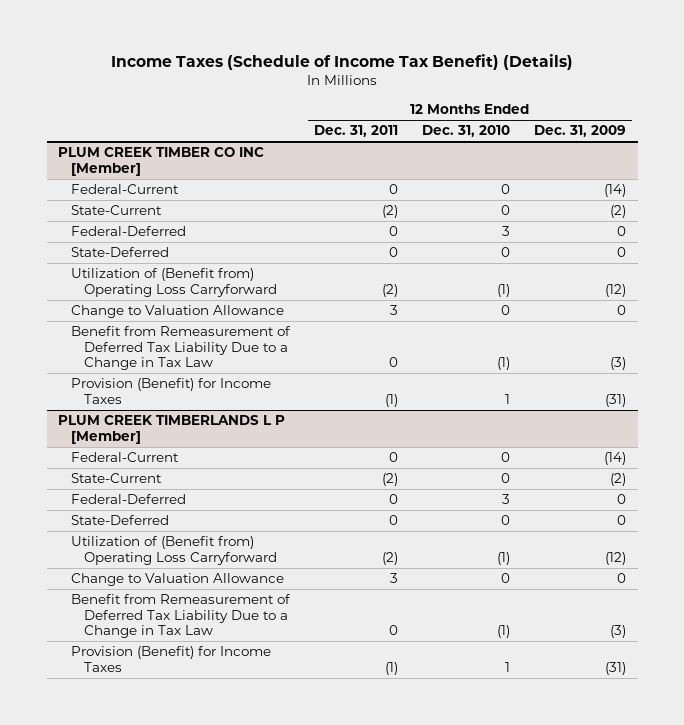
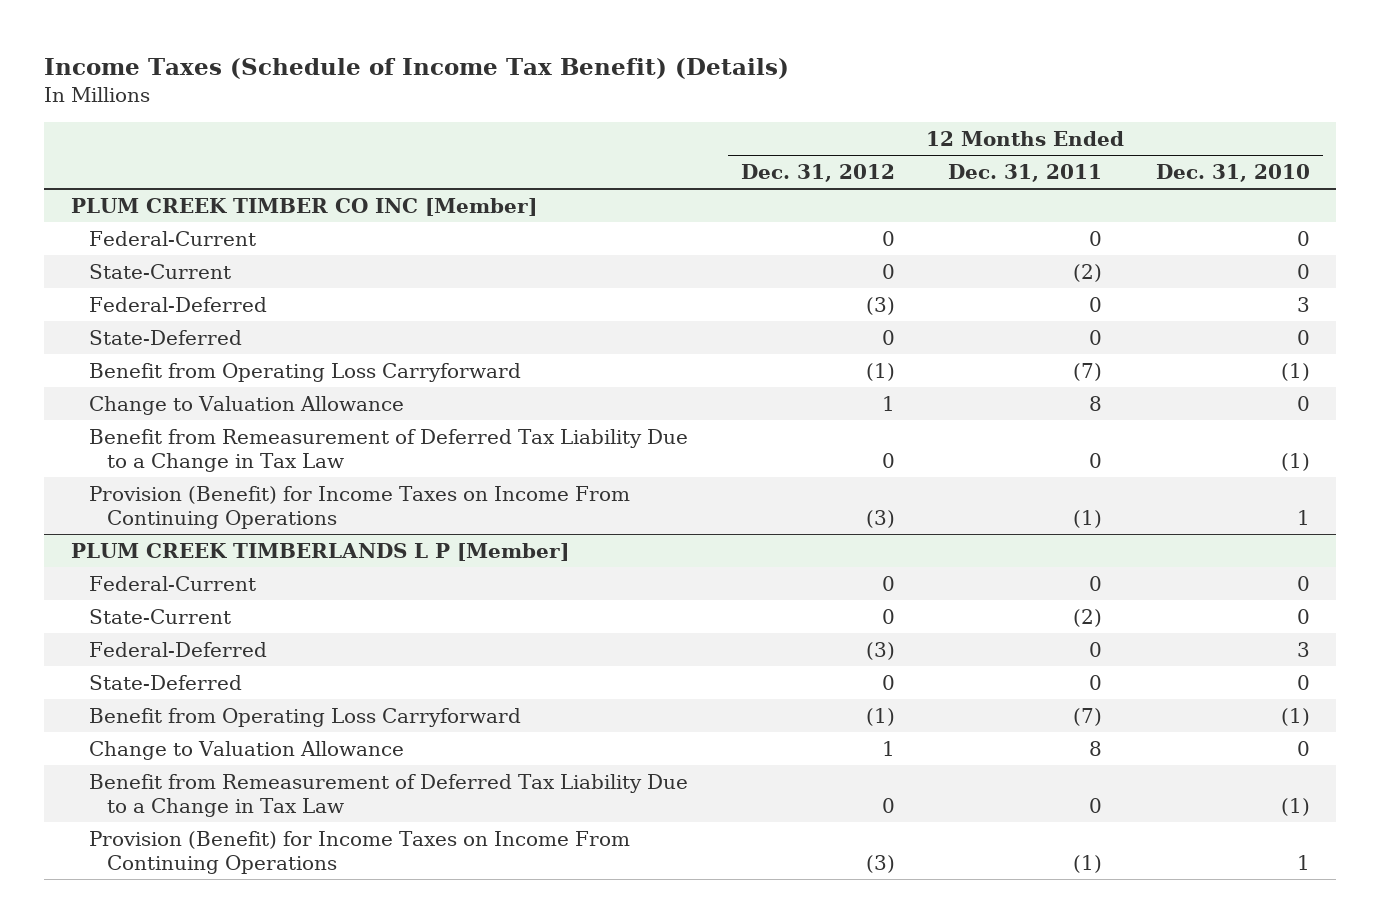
- | 12 Months Ended Dec. 31, 2011 | 12 Months Ended Dec. 31, 2010 | 12 Months Ended Dec. 31, 2009
+ | 12 Months Ended Dec. 31, 2012 | 12 Months Ended Dec. 31, 2011 | 12 Months Ended Dec. 31, 2010
@ PLUM CREEK TIMBER CO INC [Member]
- Utilization of (Benefit from) Operating Loss Carryforward | (2) | (1) | (12)
- Change to Valuation Allowance | 3 | 0 | 0
+ Benefit from Operating Loss Carryforward | (1) | (7) | (1)
+ Change to Valuation Allowance | 1 | 8 | 0
- Provision (Benefit) for Income Taxes | (1) | 1 | (31)
+ Provision (Benefit) for Income Taxes on Income From Continuing Operations | (3) | (1) | 1
@ PLUM CREEK TIMBERLANDS L P [Member]
- Utilization of (Benefit from) Operating Loss Carryforward | (2) | (1) | (12)
- Change to Valuation Allowance | 3 | 0 | 0
+ Benefit from Operating Loss Carryforward | (1) | (7) | (1)
+ Change to Valuation Allowance | 1 | 8 | 0
- Provision (Benefit) for Income Taxes | (1) | 1 | (31)
+ Provision (Benefit) for Income Taxes on Income From Continuing Operations | (3) | (1) | 1

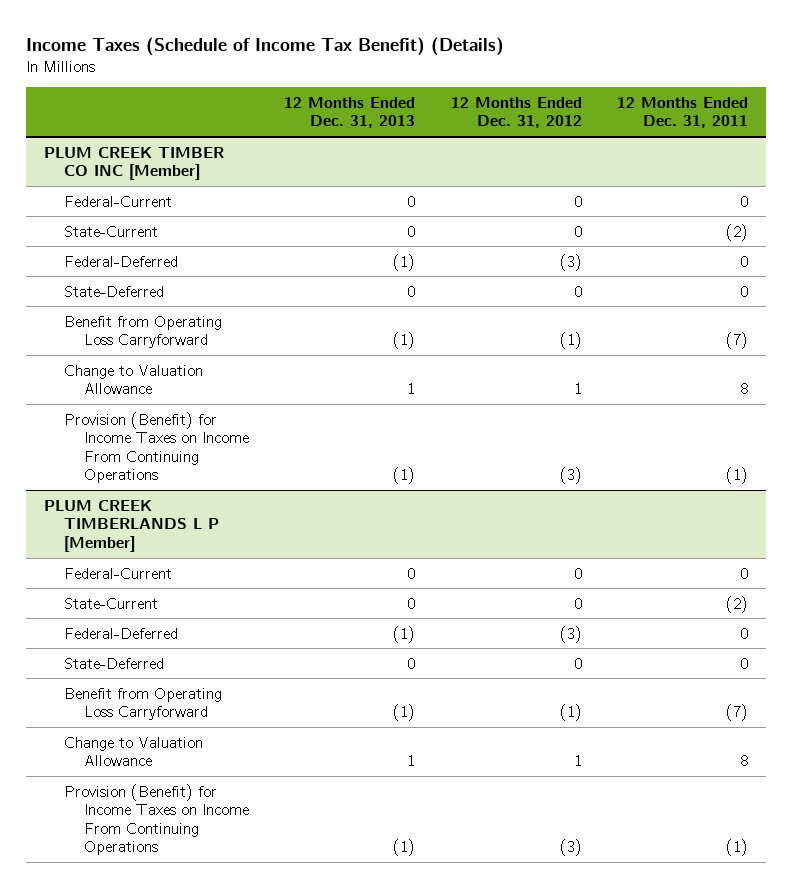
- | 12 Months Ended Dec. 31, 2012 | 12 Months Ended Dec. 31, 2011 | 12 Months Ended Dec. 31, 2010
+ | 12 Months Ended Dec. 31, 2013 | 12 Months Ended Dec. 31, 2012 | 12 Months Ended Dec. 31, 2011
@ PLUM CREEK TIMBER CO INC [Member]
- Benefit from Remeasurement of Deferred Tax Liability Due to a Change in Tax Law | 0 | 0 | (1)
@ PLUM CREEK TIMBERLANDS L P [Member]
- Benefit from Remeasurement of Deferred Tax Liability Due to a Change in Tax Law | 0 | 0 | (1)

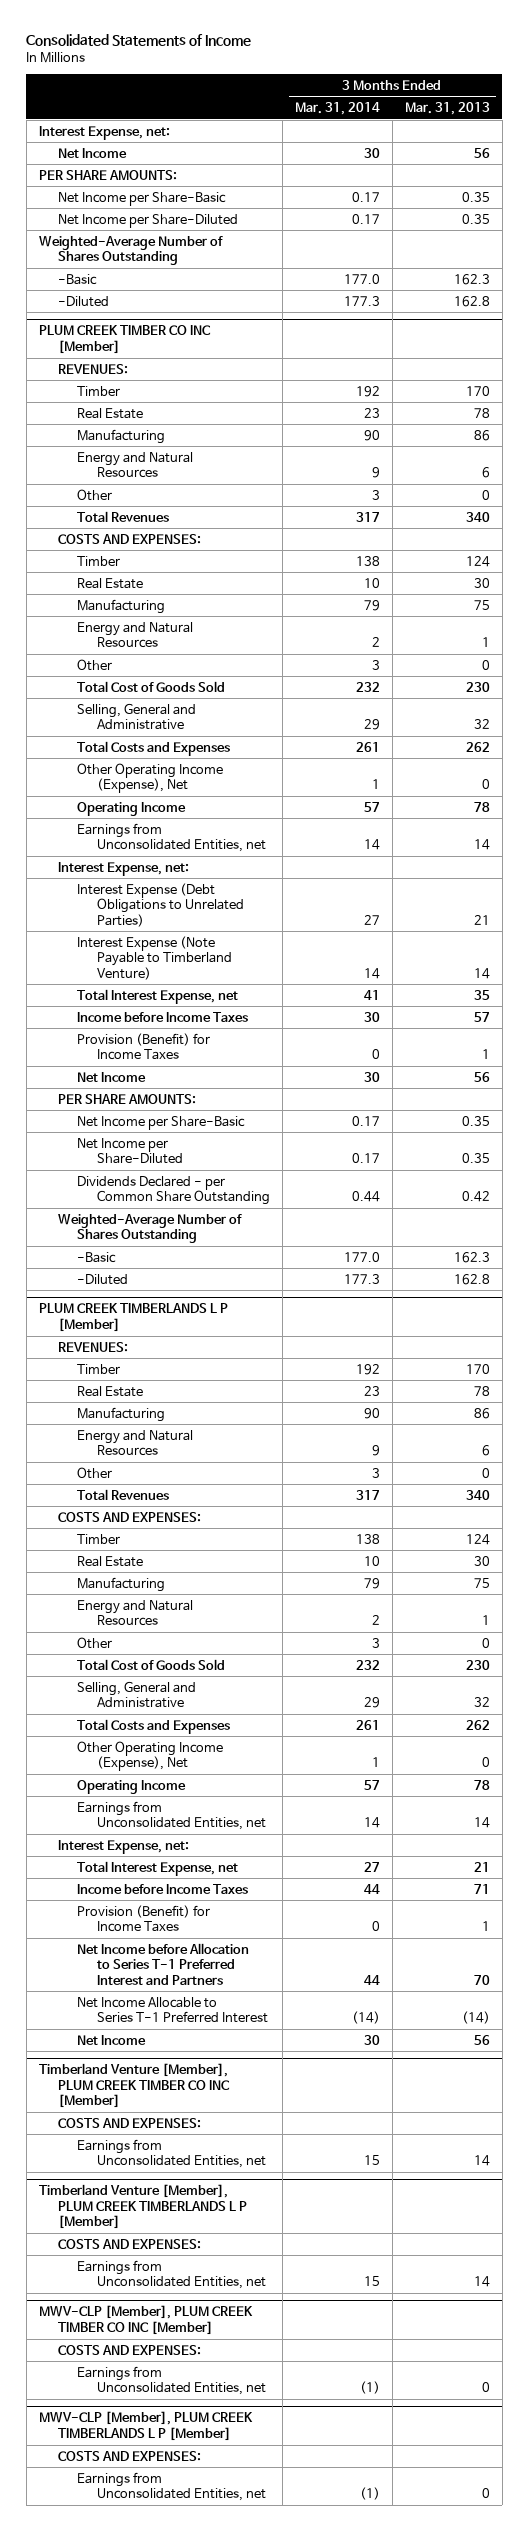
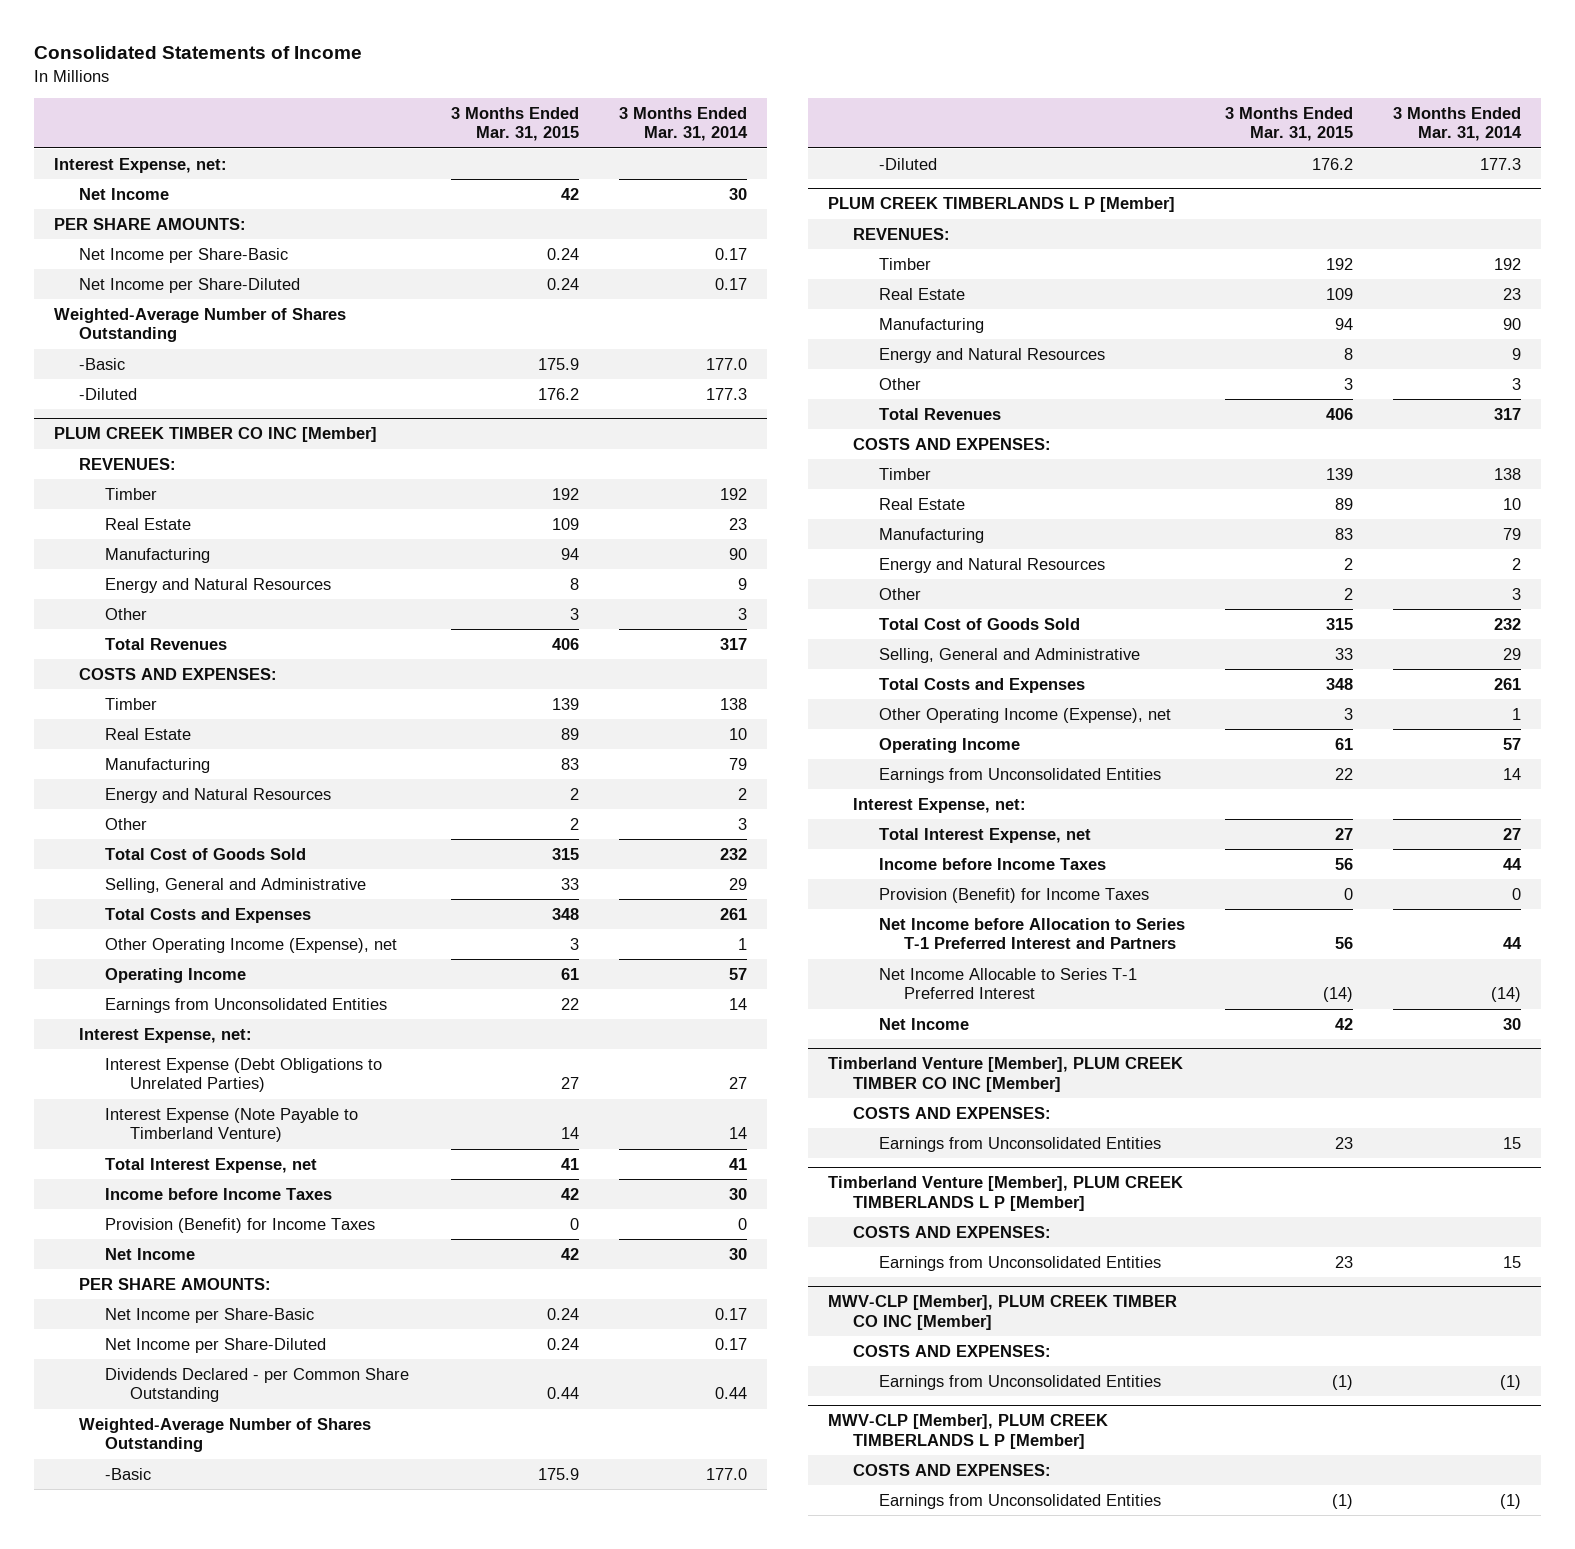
- | 3 Months Ended Mar. 31, 2014 | 3 Months Ended Mar. 31, 2013
+ | 3 Months Ended Mar. 31, 2015 | 3 Months Ended Mar. 31, 2014
@ PLUM CREEK TIMBER CO INC [Member]
- Other Operating Income (Expense), Net | 1 | 0
+ Other Operating Income (Expense), net | 3 | 1
- Earnings from Unconsolidated Entities, net | 14 | 14
+ Earnings from Unconsolidated Entities | 22 | 14
@ PLUM CREEK TIMBERLANDS L P [Member]
- Other Operating Income (Expense), Net | 1 | 0
+ Other Operating Income (Expense), net | 3 | 1
- Earnings from Unconsolidated Entities, net | 14 | 14
+ Earnings from Unconsolidated Entities | 22 | 14
@ Timberland Venture [Member], PLUM CREEK TIMBER CO INC [Member]
- Earnings from Unconsolidated Entities, net | 15 | 14
+ Earnings from Unconsolidated Entities | 23 | 15
@ Timberland Venture [Member], PLUM CREEK TIMBERLANDS L P [Member]
- Earnings from Unconsolidated Entities, net | 15 | 14
+ Earnings from Unconsolidated Entities | 23 | 15
@ MWV-CLP [Member], PLUM CREEK TIMBER CO INC [Member]
- Earnings from Unconsolidated Entities, net | (1) | 0
+ Earnings from Unconsolidated Entities | (1) | (1)
@ MWV-CLP [Member], PLUM CREEK TIMBERLANDS L P [Member]
- Earnings from Unconsolidated Entities, net | (1) | 0
+ Earnings from Unconsolidated Entities | (1) | (1)

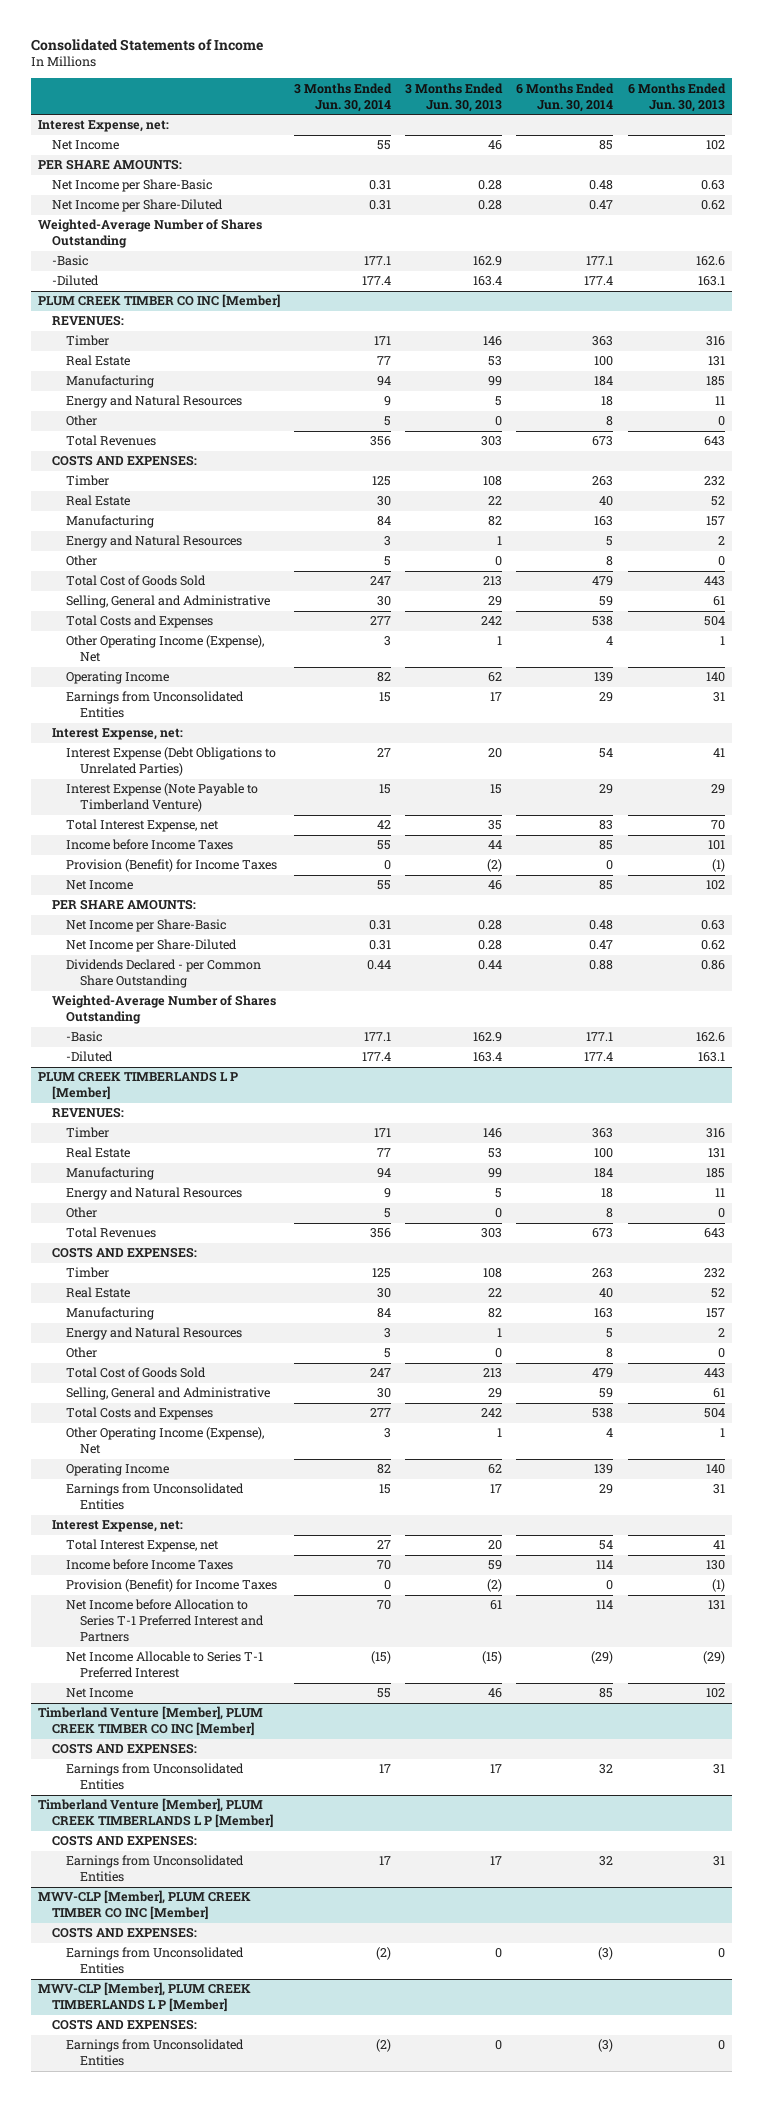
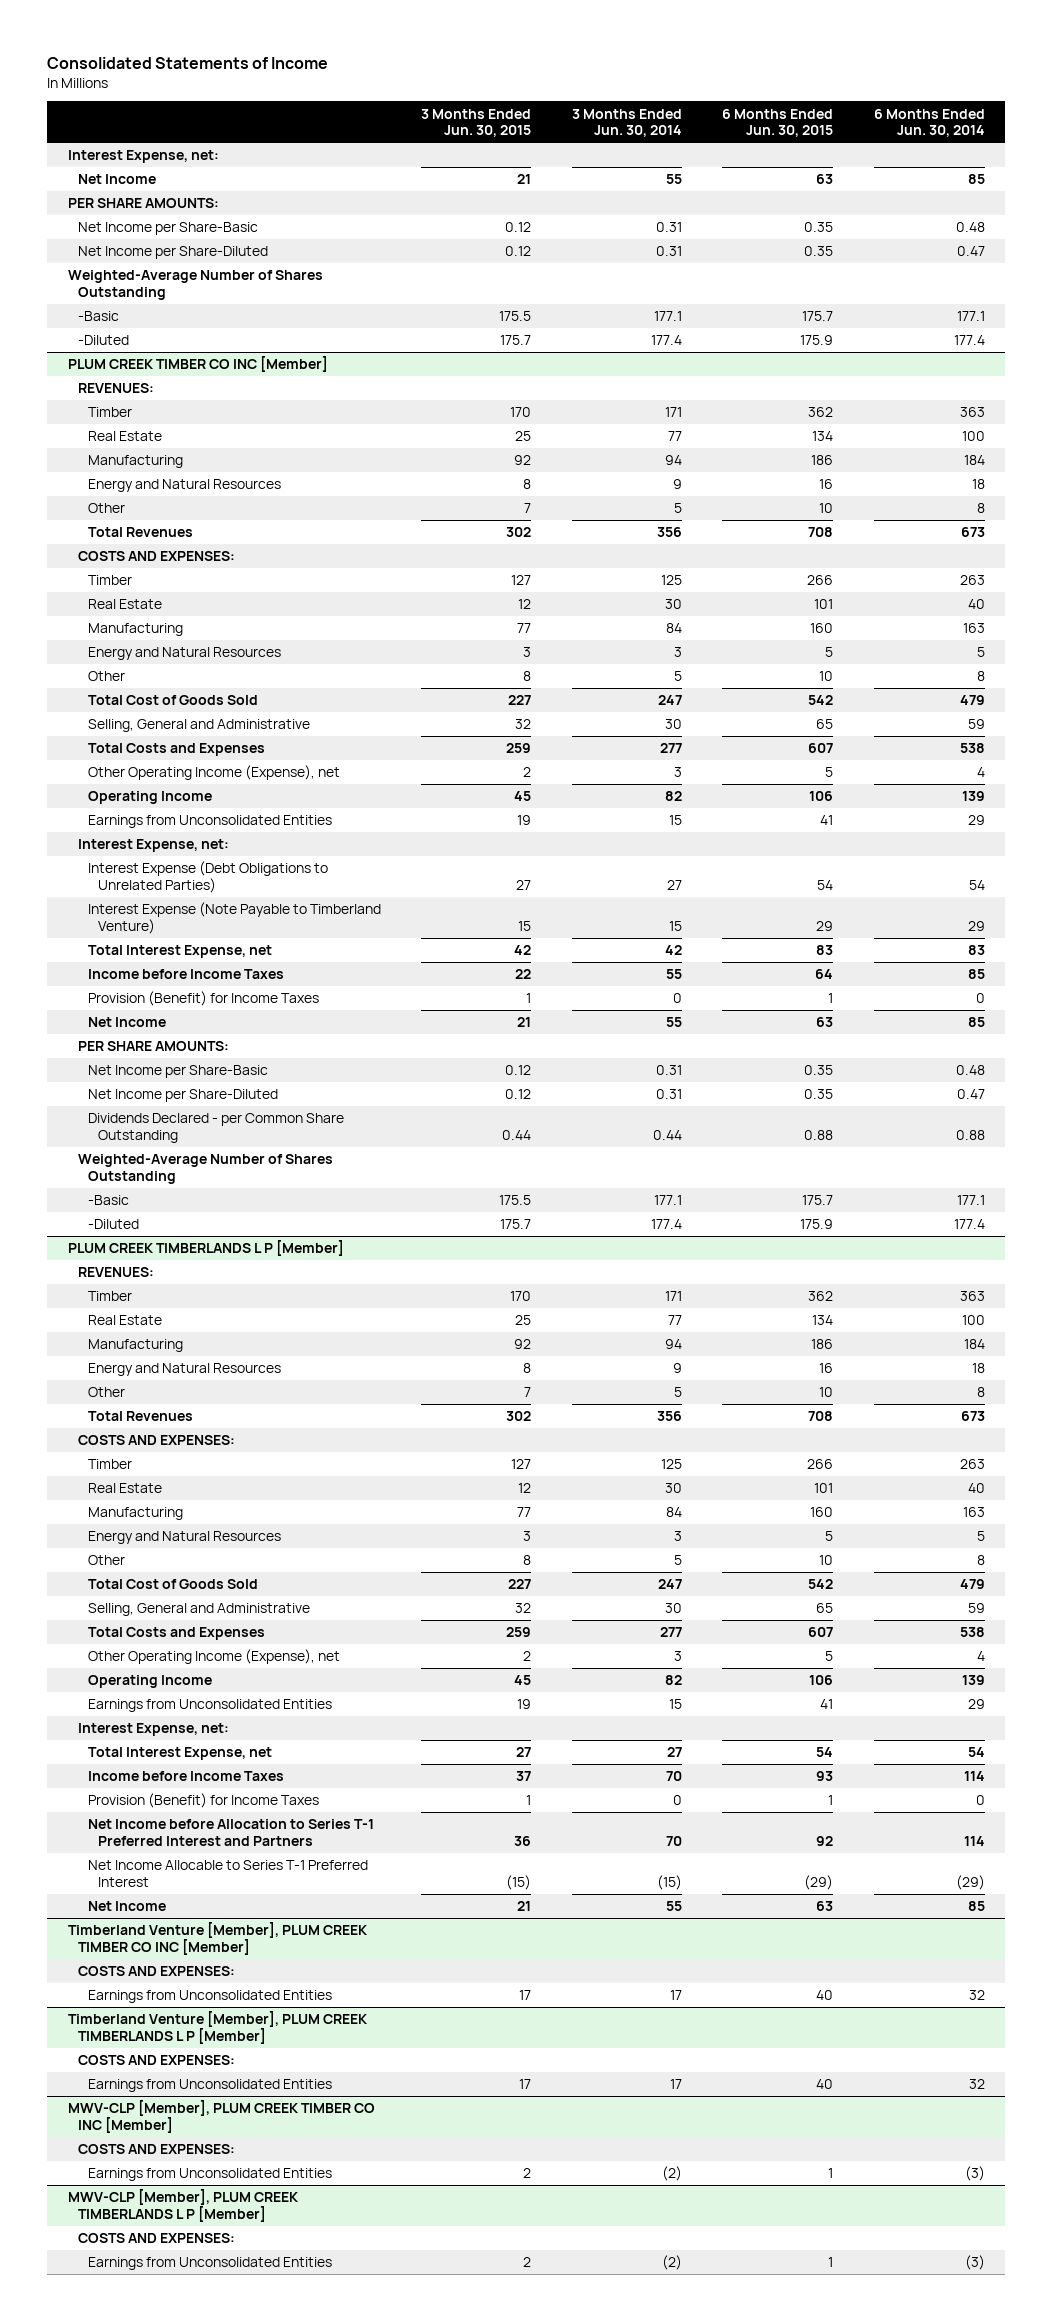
- | 3 Months Ended Jun. 30, 2014 | 3 Months Ended Jun. 30, 2013 | 6 Months Ended Jun. 30, 2014 | 6 Months Ended Jun. 30, 2013
+ | 3 Months Ended Jun. 30, 2015 | 3 Months Ended Jun. 30, 2014 | 6 Months Ended Jun. 30, 2015 | 6 Months Ended Jun. 30, 2014
@ PLUM CREEK TIMBER CO INC [Member]
- Other Operating Income (Expense), Net | 3 | 1 | 4 | 1
+ Other Operating Income (Expense), net | 2 | 3 | 5 | 4
@ PLUM CREEK TIMBERLANDS L P [Member]
- Other Operating Income (Expense), Net | 3 | 1 | 4 | 1
+ Other Operating Income (Expense), net | 2 | 3 | 5 | 4

